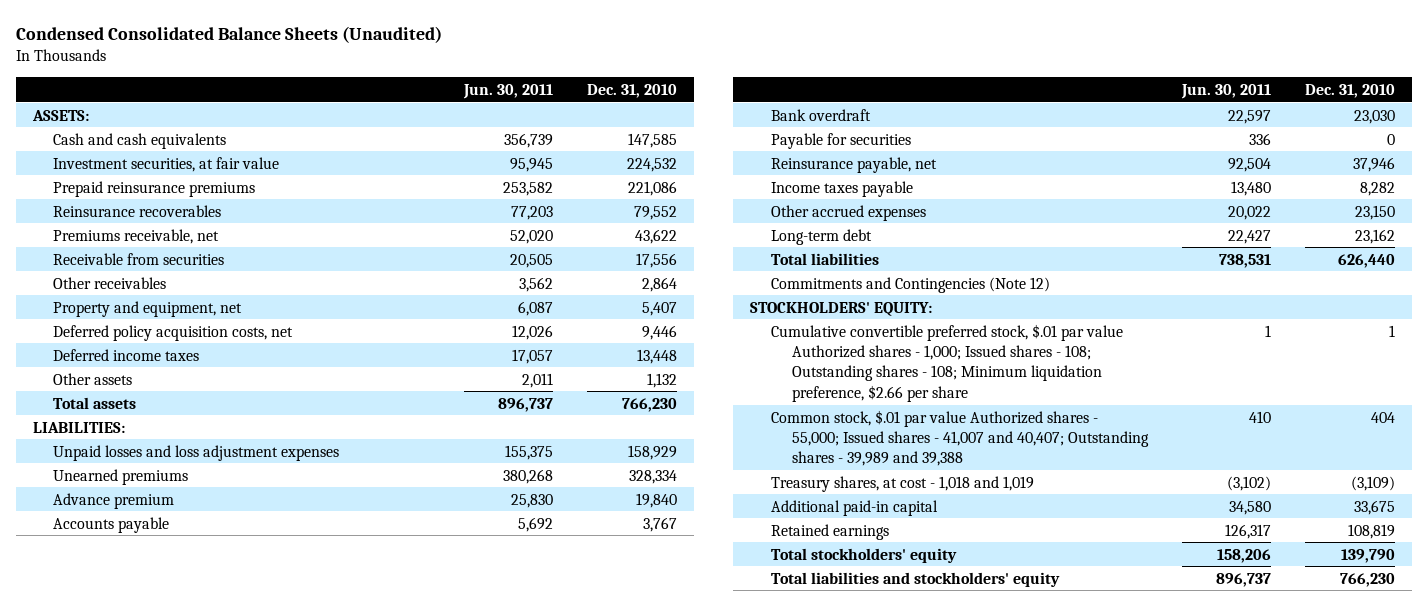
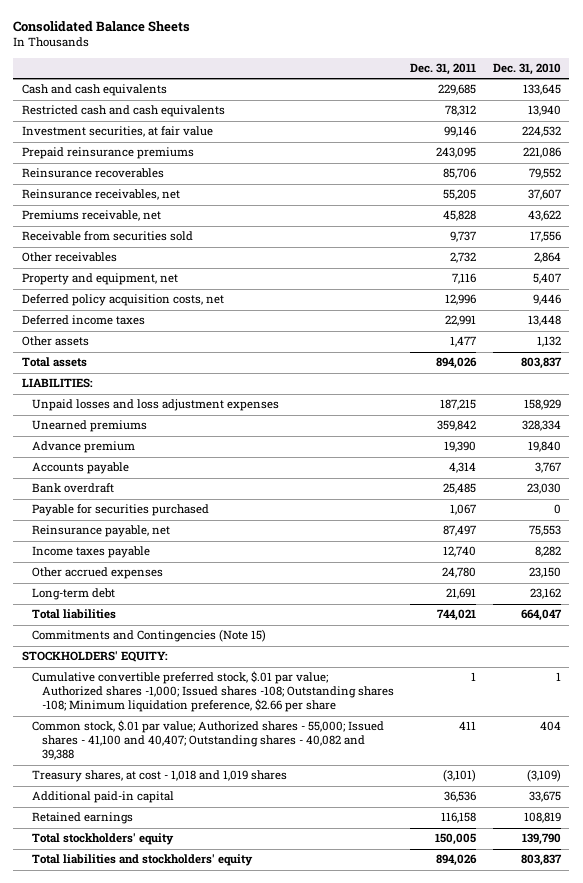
- Condensed Consolidated Balance Sheets (Unaudited)
+ Consolidated Balance Sheets
- | Jun. 30, 2011 | Dec. 31, 2010
+ | Dec. 31, 2011 | Dec. 31, 2010
- ASSETS:
- Cash and cash equivalents | 356,739 | 147,585
+ Cash and cash equivalents | 229,685 | 133,645
+ Restricted cash and cash equivalents | 78,312 | 13,940
+ Reinsurance receivables, net | 55,205 | 37,607
- Receivable from securities | 20,505 | 17,556
+ Receivable from securities sold | 9,737 | 17,556
- Total assets | 896,737 | 766,230
+ Total assets | 894,026 | 803,837
- Payable for securities | 336 | 0
- Reinsurance payable, net | 92,504 | 37,946
+ Payable for securities purchased | 1,067 | 0
+ Reinsurance payable, net | 87,497 | 75,553
- Total liabilities | 738,531 | 626,440
- Commitments and Contingencies (Note 12)
+ Total liabilities | 744,021 | 664,047
+ Commitments and Contingencies (Note 15)
- Cumulative convertible preferred stock, $.01 par value Authorized shares - 1,000; Issued shares - 108; Outstanding shares - 108; Minimum liquidation preference, $2.66 per share | 1 | 1
- Common stock, $.01 par value Authorized shares - 55,000; Issued shares - 41,007 and 40,407; Outstanding shares - 39,989 and 39,388 | 410 | 404
- Treasury shares, at cost - 1,018 and 1,019 | (3,102) | (3,109)
+ Cumulative convertible preferred stock, $.01 par value; Authorized shares -1,000; Issued shares -108; Outstanding shares -108; Minimum liquidation preference, $2.66 per share | 1 | 1
+ Common stock, $.01 par value; Authorized shares - 55,000; Issued shares - 41,100 and 40,407; Outstanding shares - 40,082 and 39,388 | 411 | 404
+ Treasury shares, at cost - 1,018 and 1,019 shares | (3,101) | (3,109)
- Total liabilities and stockholders' equity | 896,737 | 766,230
+ Total liabilities and stockholders' equity | 894,026 | 803,837

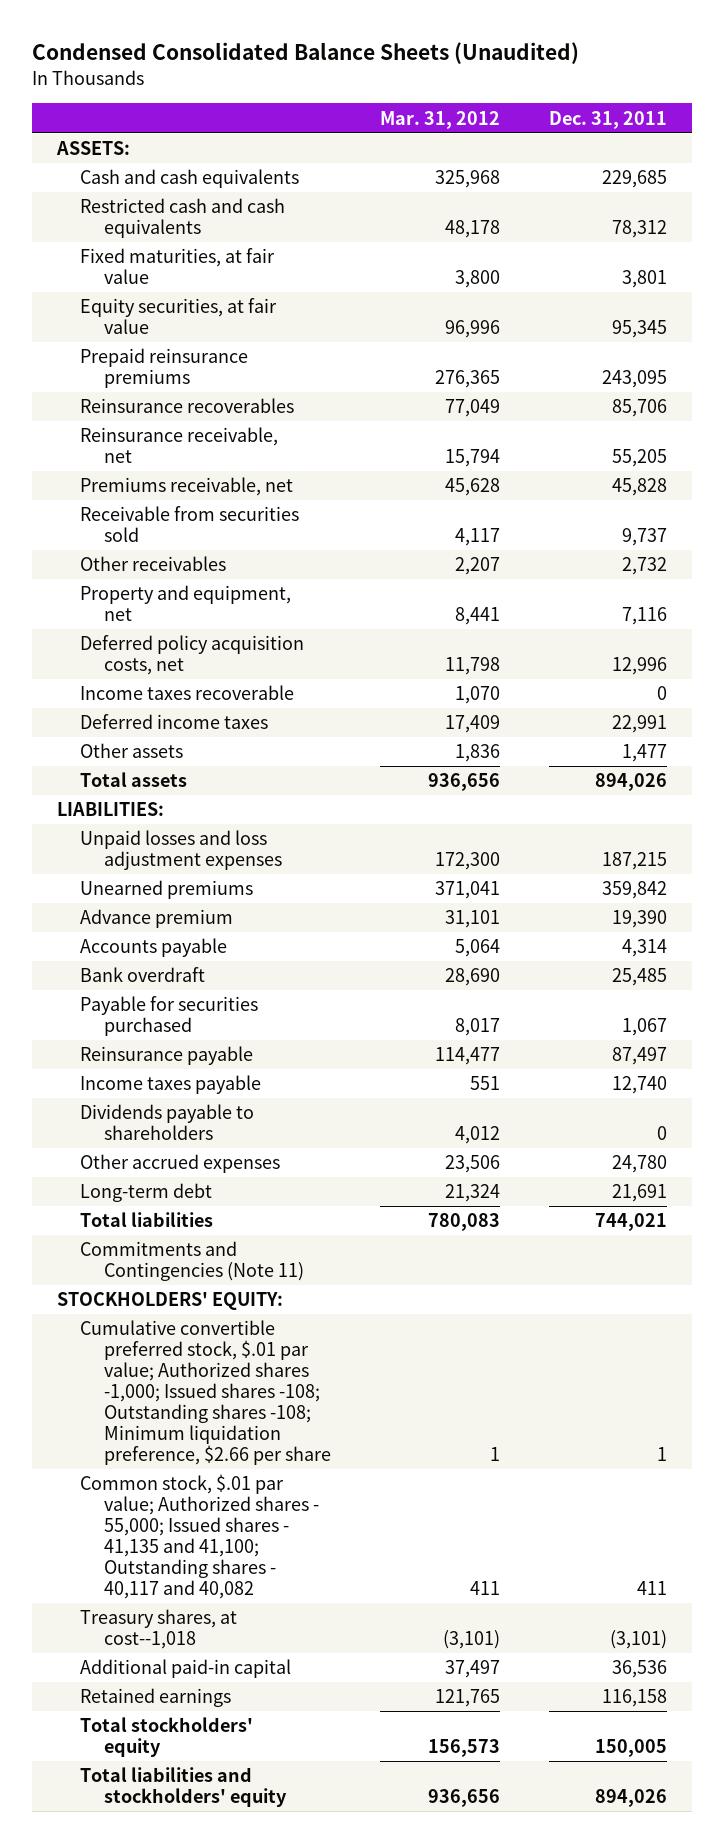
- Consolidated Balance Sheets
+ Condensed Consolidated Balance Sheets (Unaudited)
- | Dec. 31, 2011 | Dec. 31, 2010
+ | Mar. 31, 2012 | Dec. 31, 2011
+ ASSETS:
- Investment securities, at fair value | 99,146 | 224,532
+ Fixed maturities, at fair value | 3,800 | 3,801
+ Equity securities, at fair value | 96,996 | 95,345
- Reinsurance receivables, net | 55,205 | 37,607
+ Reinsurance receivable, net | 15,794 | 55,205
+ Income taxes recoverable | 1,070 | 0
- Reinsurance payable, net | 87,497 | 75,553
+ Reinsurance payable | 114,477 | 87,497
+ Dividends payable to shareholders | 4,012 | 0
- Commitments and Contingencies (Note 15)
+ Commitments and Contingencies (Note 11)
- Common stock, $.01 par value; Authorized shares - 55,000; Issued shares - 41,100 and 40,407; Outstanding shares - 40,082 and 39,388 | 411 | 404
- Treasury shares, at cost - 1,018 and 1,019 shares | (3,101) | (3,109)
+ Common stock, $.01 par value; Authorized shares - 55,000; Issued shares - 41,135 and 41,100; Outstanding shares - 40,117 and 40,082 | 411 | 411
+ Treasury shares, at cost--1,018 | (3,101) | (3,101)

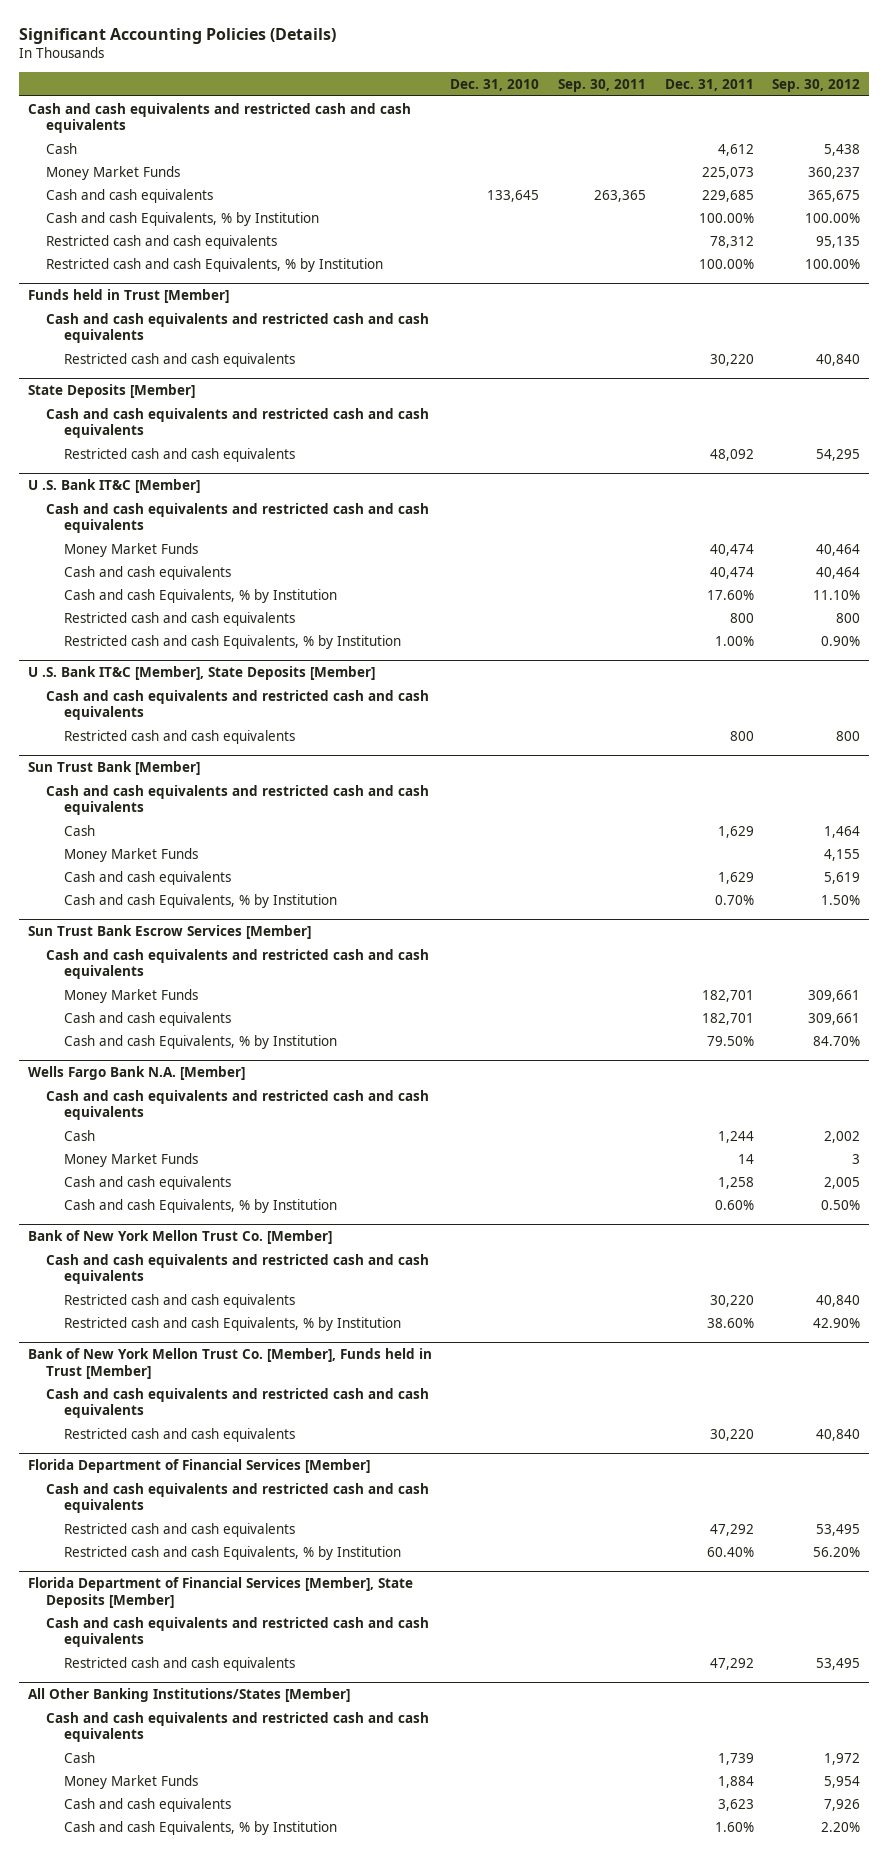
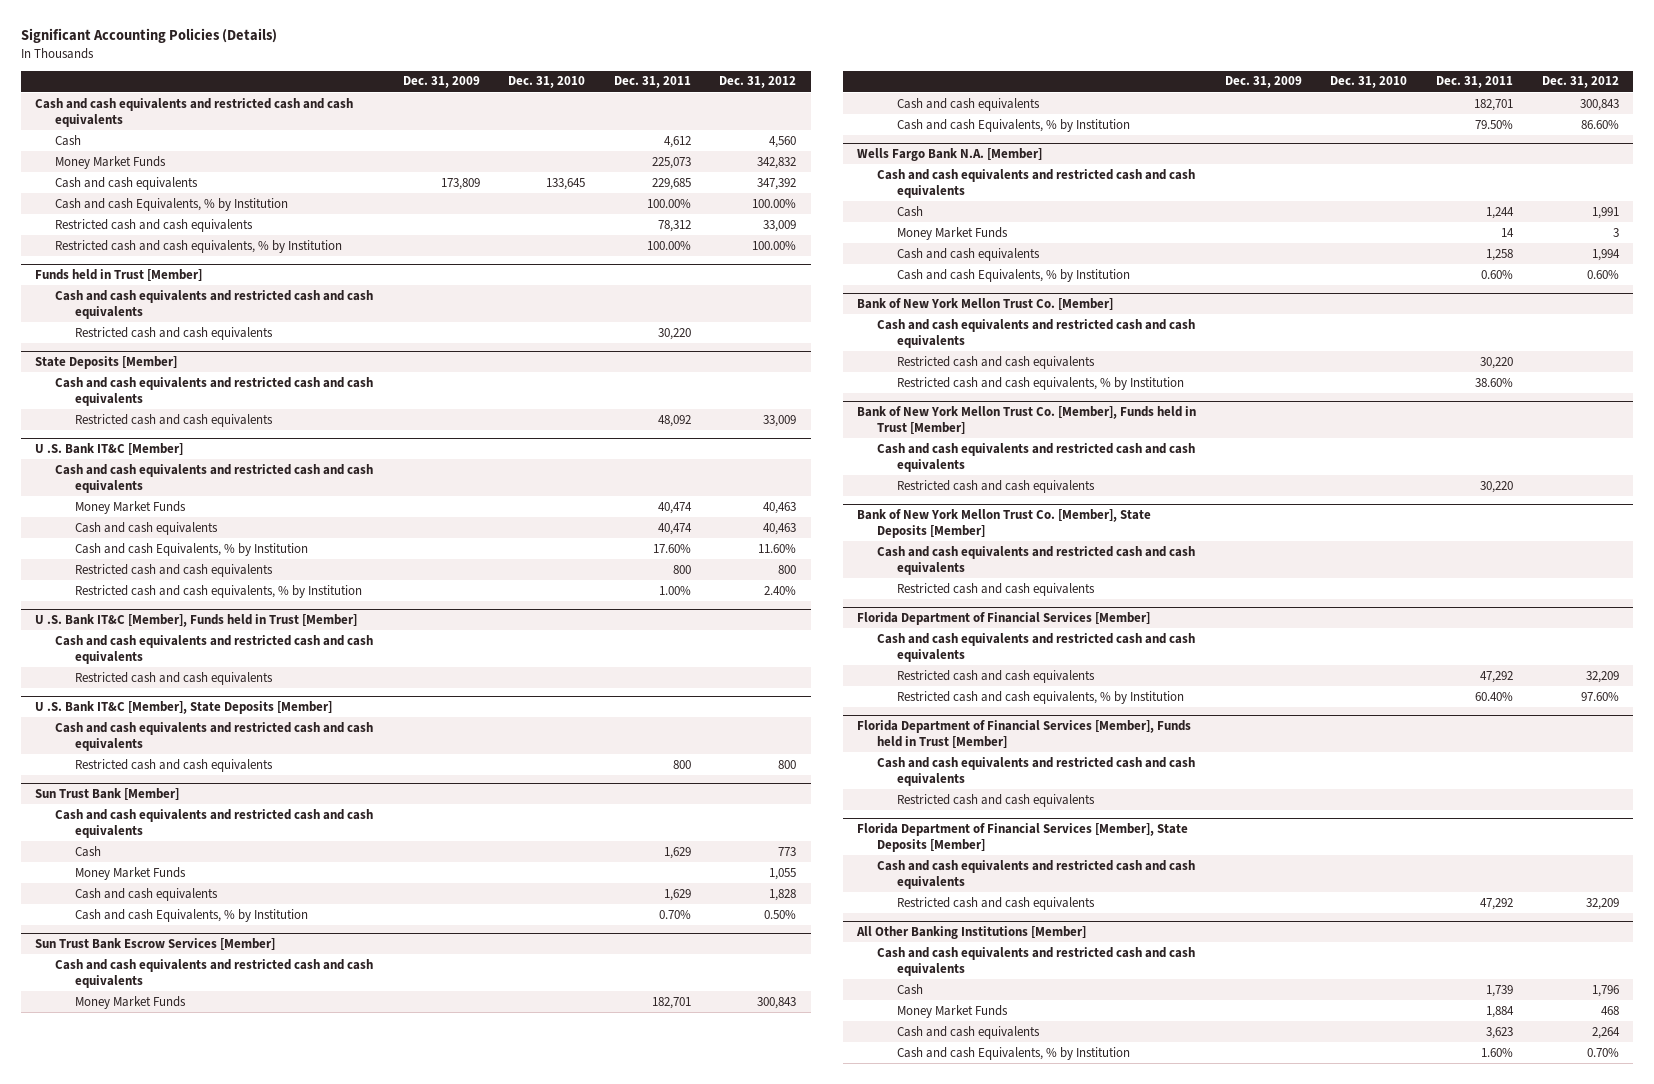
- | Dec. 31, 2010 | Sep. 30, 2011 | Dec. 31, 2011 | Sep. 30, 2012
+ | Dec. 31, 2009 | Dec. 31, 2010 | Dec. 31, 2011 | Dec. 31, 2012
- Restricted cash and cash Equivalents, % by Institution | | | 100.00% | 100.00%
+ Restricted cash and cash equivalents, % by Institution | | | 100.00% | 100.00%
@ U .S. Bank IT&C [Member]
- Restricted cash and cash Equivalents, % by Institution | | | 1.00% | 0.90%
+ Restricted cash and cash equivalents, % by Institution | | | 1.00% | 2.40%
+ U .S. Bank IT&C [Member], Funds held in Trust [Member]
+ Cash and cash equivalents and restricted cash and cash equivalents
+ Restricted cash and cash equivalents
@ Bank of New York Mellon Trust Co. [Member]
- Restricted cash and cash Equivalents, % by Institution | | | 38.60% | 42.90%
+ Restricted cash and cash equivalents, % by Institution | | | 38.60% |
+ Bank of New York Mellon Trust Co. [Member], State Deposits [Member]
+ Cash and cash equivalents and restricted cash and cash equivalents
+ Restricted cash and cash equivalents
@ Florida Department of Financial Services [Member]
- Restricted cash and cash Equivalents, % by Institution | | | 60.40% | 56.20%
+ Restricted cash and cash equivalents, % by Institution | | | 60.40% | 97.60%
+ Florida Department of Financial Services [Member], Funds held in Trust [Member]
+ Cash and cash equivalents and restricted cash and cash equivalents
+ Restricted cash and cash equivalents
- All Other Banking Institutions/States [Member]
+ All Other Banking Institutions [Member]

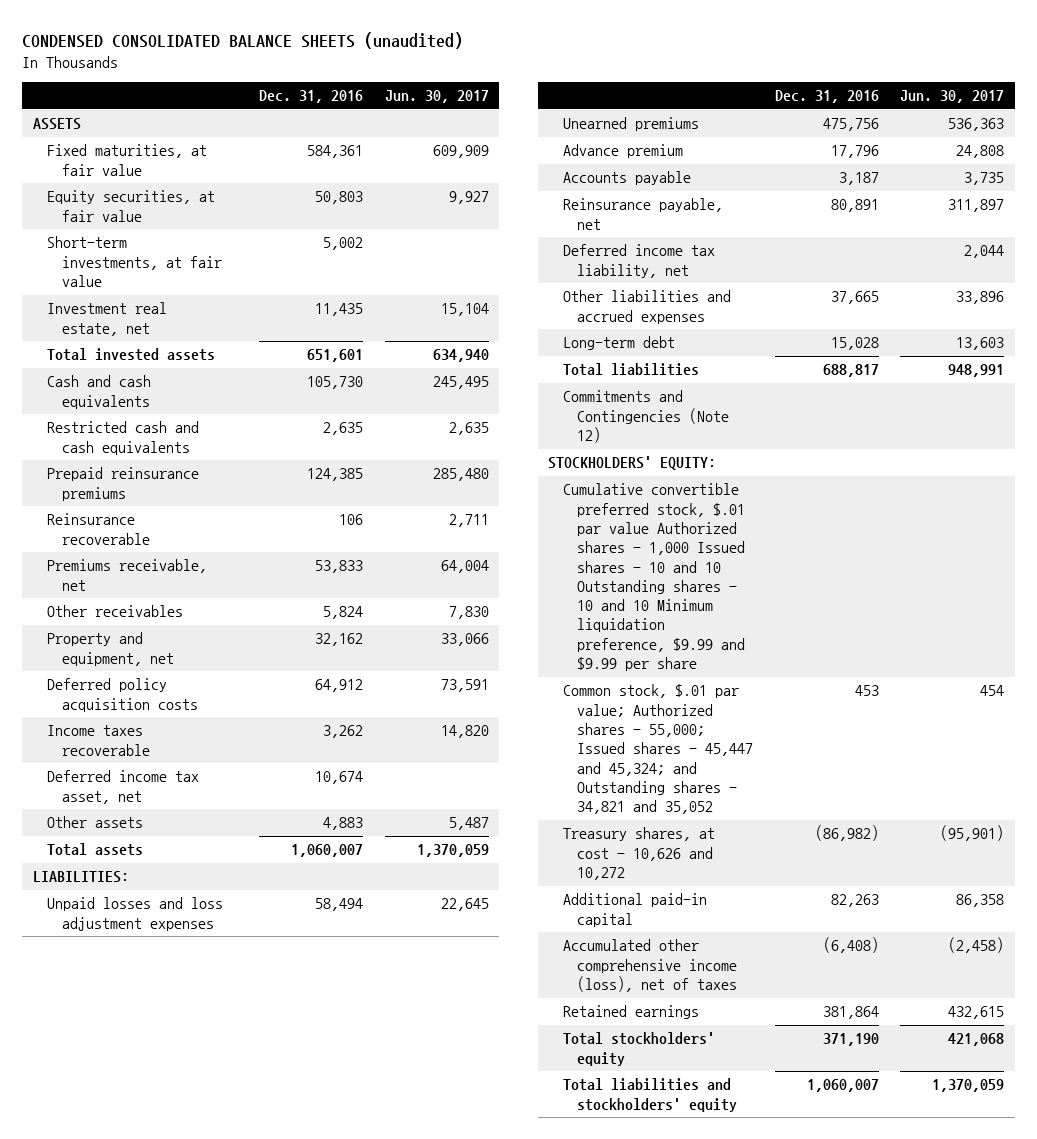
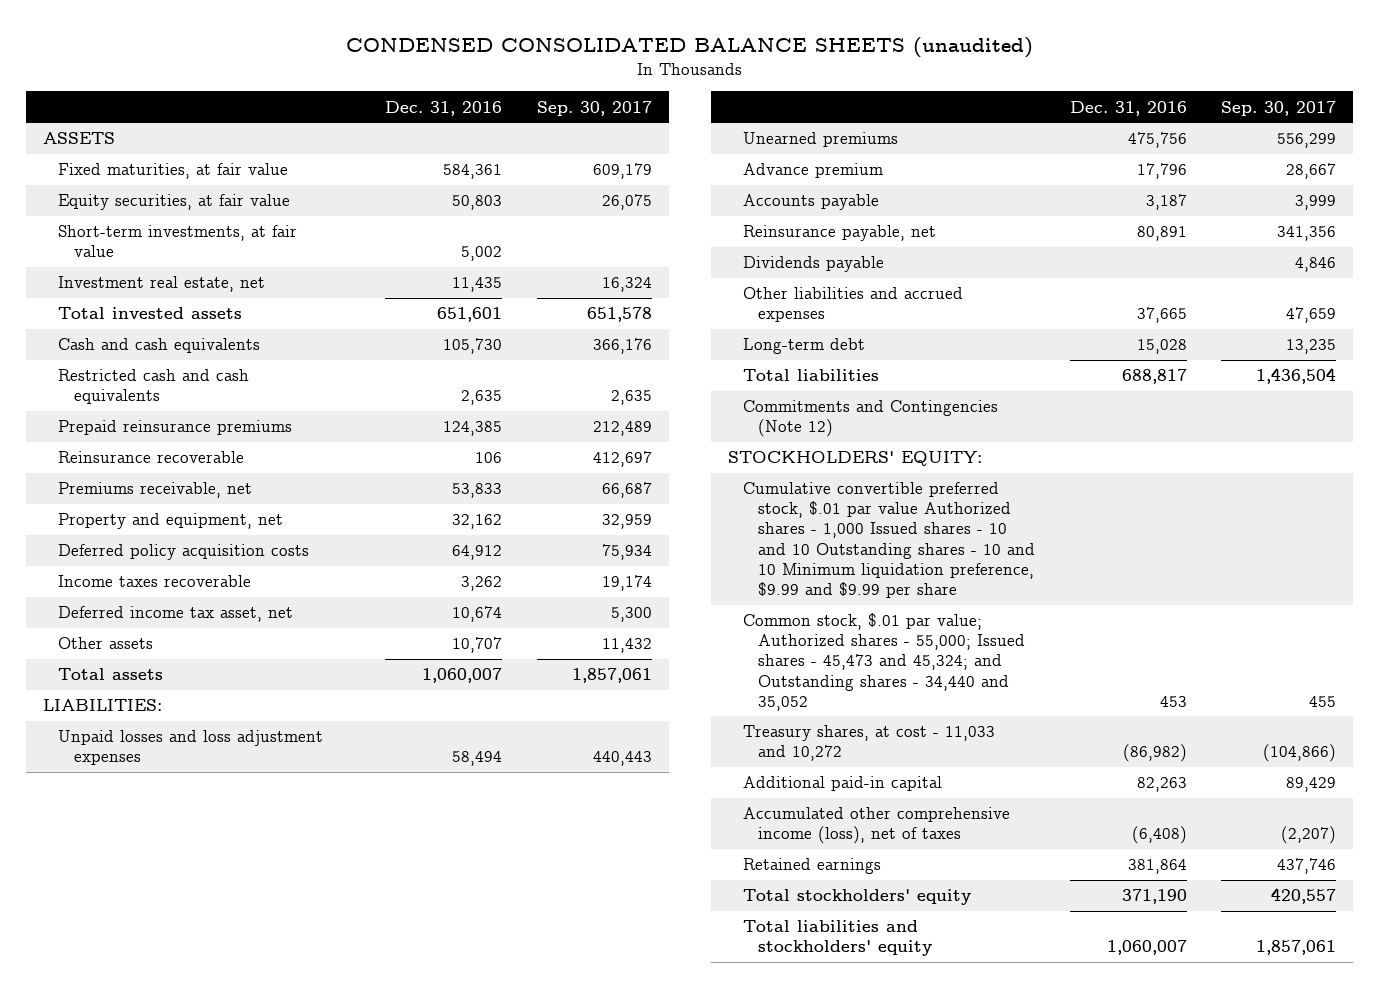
- | Dec. 31, 2016 | Jun. 30, 2017
+ | Dec. 31, 2016 | Sep. 30, 2017
- Other receivables | 5,824 | 7,830
- Other assets | 4,883 | 5,487
+ Other assets | 10,707 | 11,432
- Deferred income tax liability, net | | 2,044
+ Dividends payable | | 4,846
- Common stock, $.01 par value; Authorized shares - 55,000; Issued shares - 45,447 and 45,324; and Outstanding shares - 34,821 and 35,052 | 453 | 454
- Treasury shares, at cost - 10,626 and 10,272 | (86,982) | (95,901)
+ Common stock, $.01 par value; Authorized shares - 55,000; Issued shares - 45,473 and 45,324; and Outstanding shares - 34,440 and 35,052 | 453 | 455
+ Treasury shares, at cost - 11,033 and 10,272 | (86,982) | (104,866)

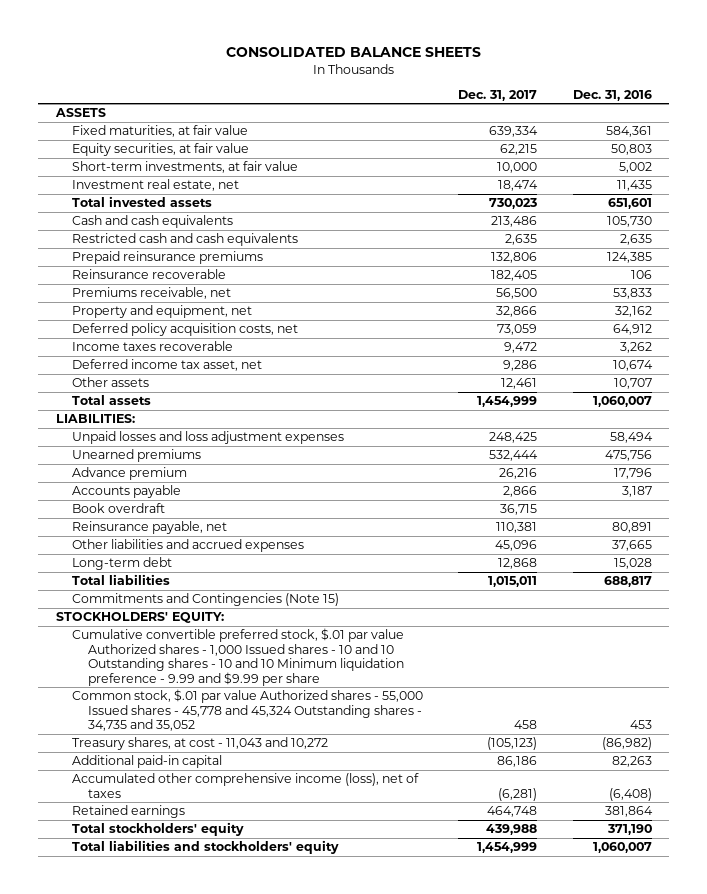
- CONDENSED CONSOLIDATED BALANCE SHEETS (unaudited)
+ CONSOLIDATED BALANCE SHEETS
- | Dec. 31, 2016 | Sep. 30, 2017
+ | Dec. 31, 2017 | Dec. 31, 2016
- Deferred policy acquisition costs | 64,912 | 75,934
+ Deferred policy acquisition costs, net | 73,059 | 64,912
+ Book overdraft | 36,715 |
- Dividends payable | | 4,846
- Commitments and Contingencies (Note 12)
+ Commitments and Contingencies (Note 15)
- Cumulative convertible preferred stock, $.01 par value Authorized shares - 1,000 Issued shares - 10 and 10 Outstanding shares - 10 and 10 Minimum liquidation preference, $9.99 and $9.99 per share
- Common stock, $.01 par value; Authorized shares - 55,000; Issued shares - 45,473 and 45,324; and Outstanding shares - 34,440 and 35,052 | 453 | 455
- Treasury shares, at cost - 11,033 and 10,272 | (86,982) | (104,866)
+ Cumulative convertible preferred stock, $.01 par value Authorized shares - 1,000 Issued shares - 10 and 10 Outstanding shares - 10 and 10 Minimum liquidation preference - 9.99 and $9.99 per share
+ Common stock, $.01 par value Authorized shares - 55,000 Issued shares - 45,778 and 45,324 Outstanding shares - 34,735 and 35,052 | 458 | 453
+ Treasury shares, at cost - 11,043 and 10,272 | (105,123) | (86,982)

